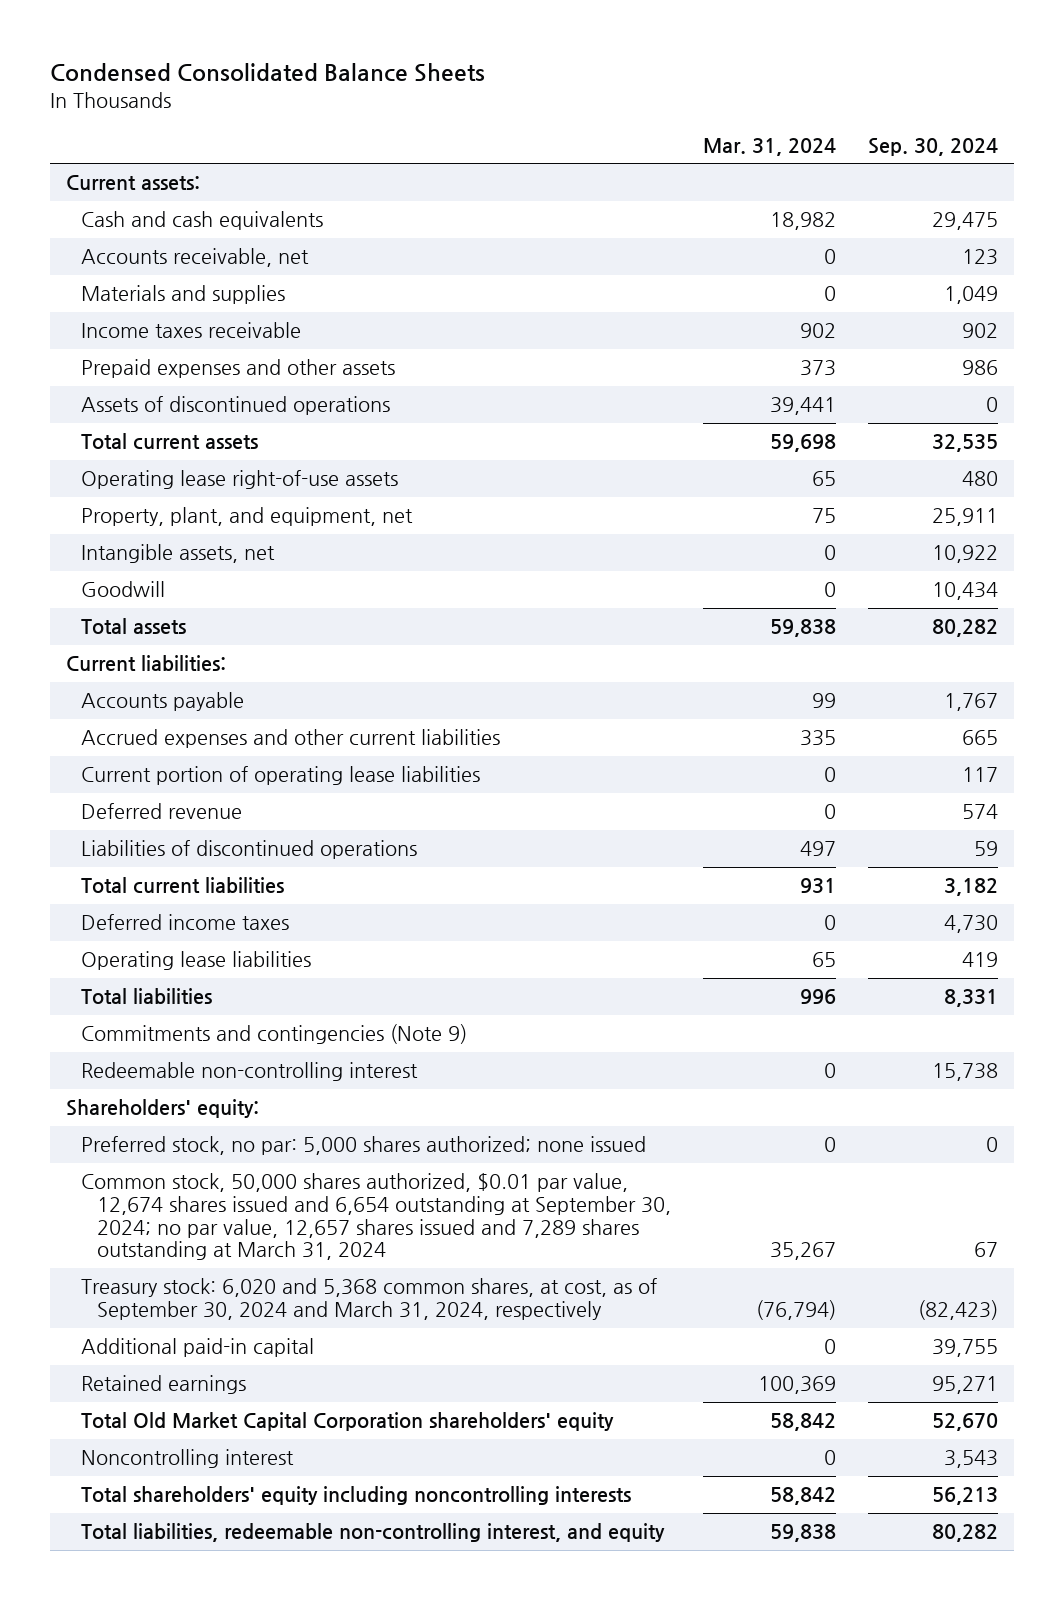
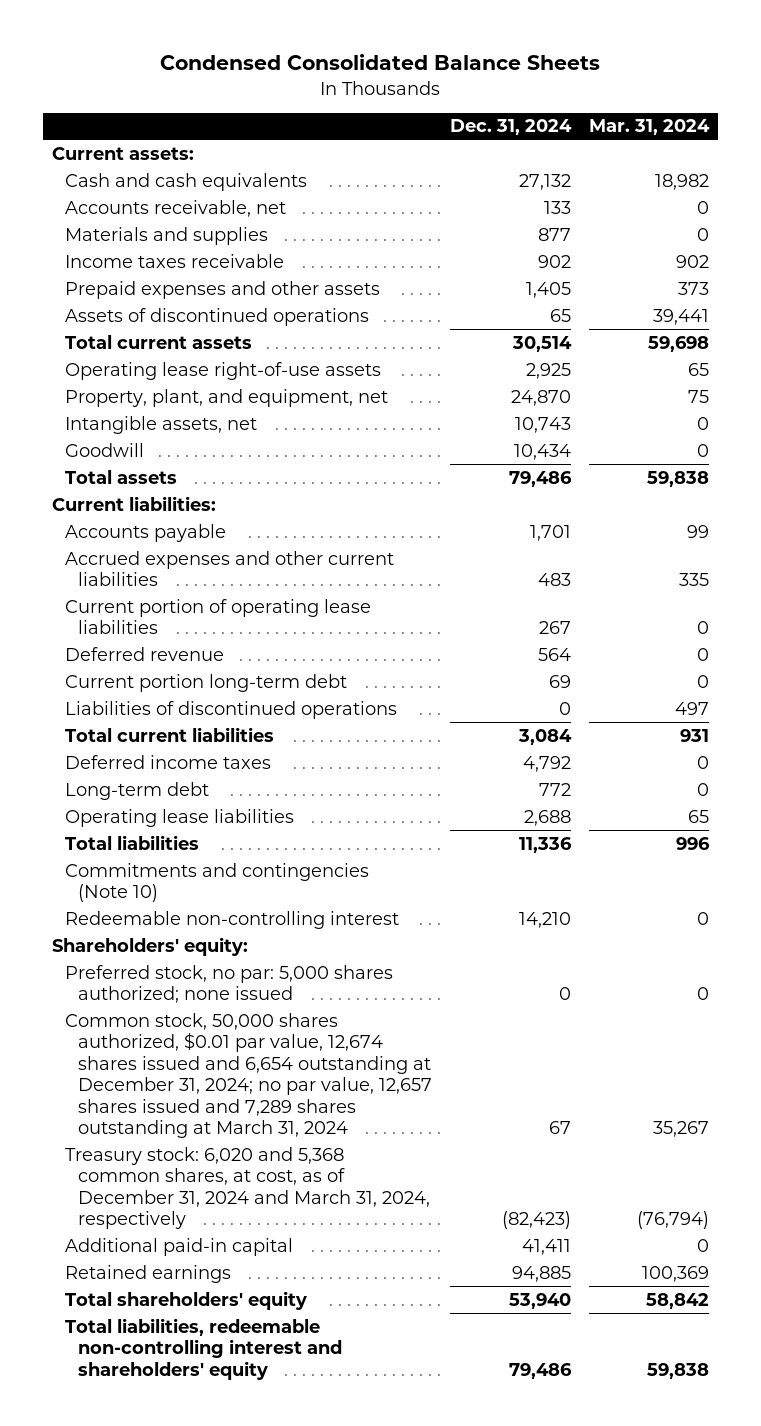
- | Mar. 31, 2024 | Sep. 30, 2024
+ | Dec. 31, 2024 | Mar. 31, 2024
+ Current portion long-term debt | 69 | 0
+ Long-term debt | 772 | 0
- Commitments and contingencies (Note 9)
+ Commitments and contingencies (Note 10)
- Common stock, 50,000 shares authorized, $0.01 par value, 12,674 shares issued and 6,654 outstanding at September 30, 2024; no par value, 12,657 shares issued and 7,289 shares outstanding at March 31, 2024 | 35,267 | 67
- Treasury stock: 6,020 and 5,368 common shares, at cost, as of September 30, 2024 and March 31, 2024, respectively | (76,794) | (82,423)
+ Common stock, 50,000 shares authorized, $0.01 par value, 12,674 shares issued and 6,654 outstanding at December 31, 2024; no par value, 12,657 shares issued and 7,289 shares outstanding at March 31, 2024 | 67 | 35,267
+ Treasury stock: 6,020 and 5,368 common shares, at cost, as of December 31, 2024 and March 31, 2024, respectively | (82,423) | (76,794)
- Total Old Market Capital Corporation shareholders' equity | 58,842 | 52,670
- Noncontrolling interest | 0 | 3,543
- Total shareholders' equity including noncontrolling interests | 58,842 | 56,213
- Total liabilities, redeemable non-controlling interest, and equity | 59,838 | 80,282
+ Total shareholders' equity | 53,940 | 58,842
+ Total liabilities, redeemable non-controlling interest and shareholders' equity | 79,486 | 59,838

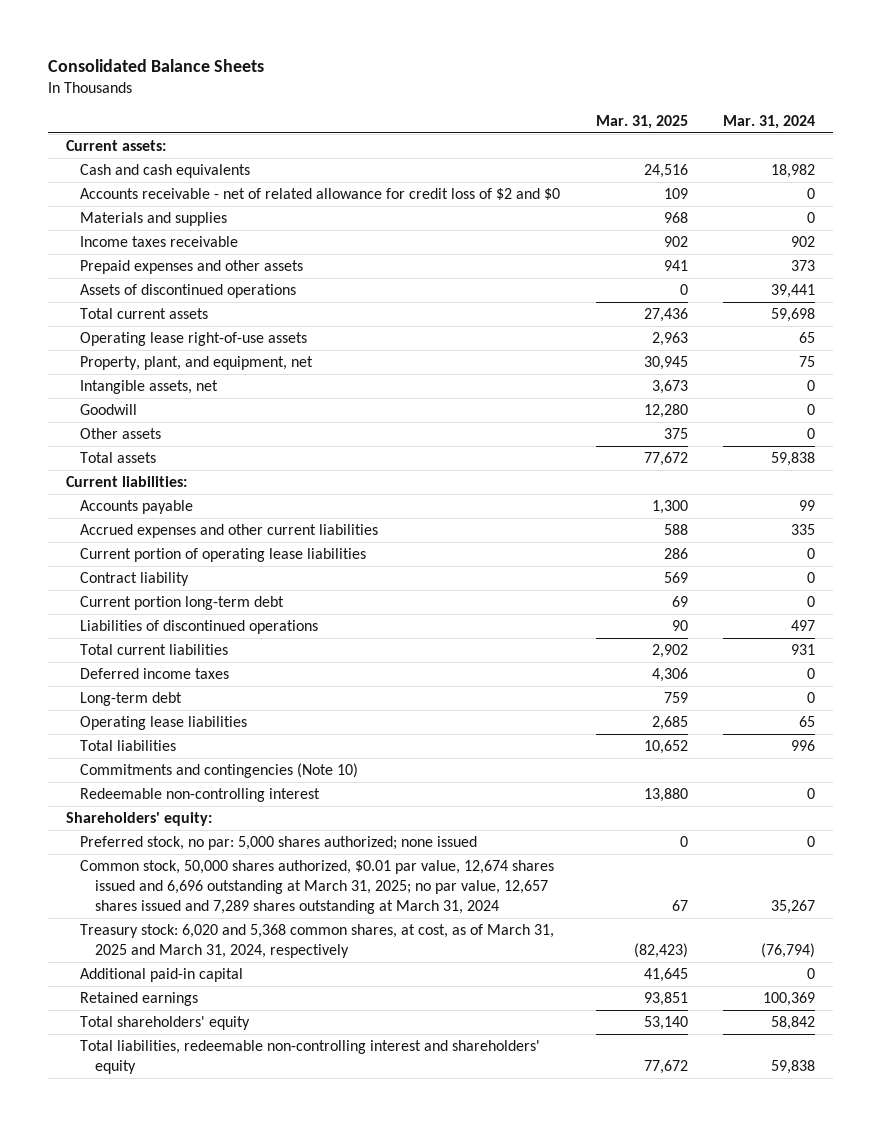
- Condensed Consolidated Balance Sheets
+ Consolidated Balance Sheets
- | Dec. 31, 2024 | Mar. 31, 2024
+ | Mar. 31, 2025 | Mar. 31, 2024
- Accounts receivable, net | 133 | 0
+ Accounts receivable - net of related allowance for credit loss of $2 and $0 | 109 | 0
+ Other assets | 375 | 0
- Deferred revenue | 564 | 0
+ Contract liability | 569 | 0
- Common stock, 50,000 shares authorized, $0.01 par value, 12,674 shares issued and 6,654 outstanding at December 31, 2024; no par value, 12,657 shares issued and 7,289 shares outstanding at March 31, 2024 | 67 | 35,267
- Treasury stock: 6,020 and 5,368 common shares, at cost, as of December 31, 2024 and March 31, 2024, respectively | (82,423) | (76,794)
+ Common stock, 50,000 shares authorized, $0.01 par value, 12,674 shares issued and 6,696 outstanding at March 31, 2025; no par value, 12,657 shares issued and 7,289 shares outstanding at March 31, 2024 | 67 | 35,267
+ Treasury stock: 6,020 and 5,368 common shares, at cost, as of March 31, 2025 and March 31, 2024, respectively | (82,423) | (76,794)

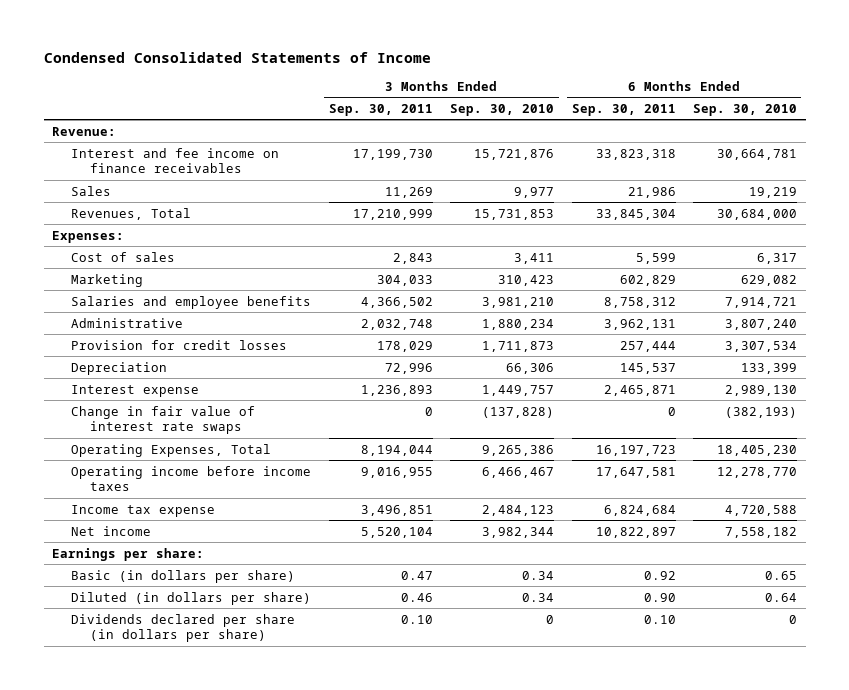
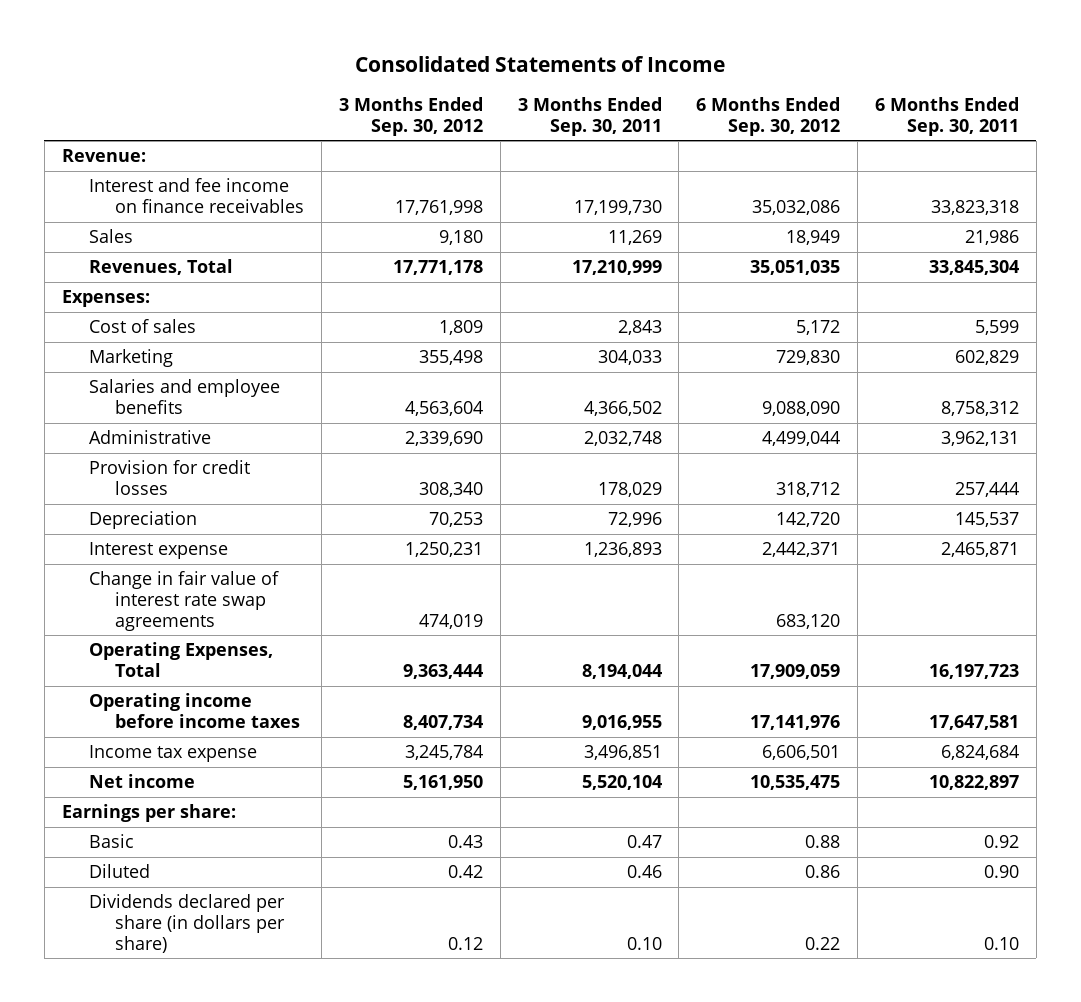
- Condensed Consolidated Statements of Income
+ Consolidated Statements of Income
- | 3 Months Ended Sep. 30, 2011 | 3 Months Ended Sep. 30, 2010 | 6 Months Ended Sep. 30, 2011 | 6 Months Ended Sep. 30, 2010
+ | 3 Months Ended Sep. 30, 2012 | 3 Months Ended Sep. 30, 2011 | 6 Months Ended Sep. 30, 2012 | 6 Months Ended Sep. 30, 2011
- Change in fair value of interest rate swaps | 0 | (137,828) | 0 | (382,193)
+ Change in fair value of interest rate swap agreements | 474,019 | | 683,120 |
- Basic (in dollars per share) | 0.47 | 0.34 | 0.92 | 0.65
- Diluted (in dollars per share) | 0.46 | 0.34 | 0.90 | 0.64
+ Basic | 0.43 | 0.47 | 0.88 | 0.92
+ Diluted | 0.42 | 0.46 | 0.86 | 0.90

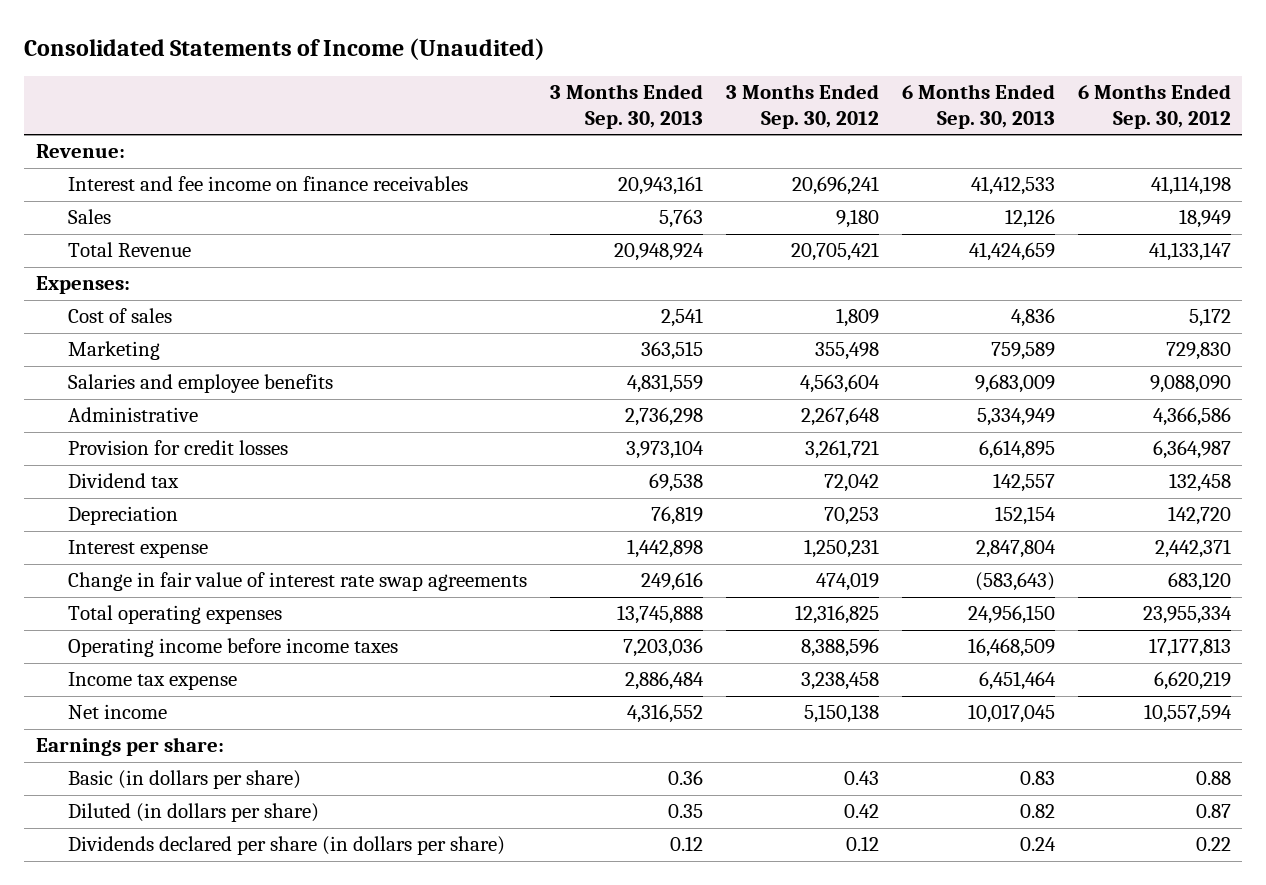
- Consolidated Statements of Income
+ Consolidated Statements of Income (Unaudited)
- | 3 Months Ended Sep. 30, 2012 | 3 Months Ended Sep. 30, 2011 | 6 Months Ended Sep. 30, 2012 | 6 Months Ended Sep. 30, 2011
+ | 3 Months Ended Sep. 30, 2013 | 3 Months Ended Sep. 30, 2012 | 6 Months Ended Sep. 30, 2013 | 6 Months Ended Sep. 30, 2012
- Interest and fee income on finance receivables | 17,761,998 | 17,199,730 | 35,032,086 | 33,823,318
+ Interest and fee income on finance receivables | 20,943,161 | 20,696,241 | 41,412,533 | 41,114,198
- Revenues, Total | 17,771,178 | 17,210,999 | 35,051,035 | 33,845,304
+ Total Revenue | 20,948,924 | 20,705,421 | 41,424,659 | 41,133,147
- Administrative | 2,339,690 | 2,032,748 | 4,499,044 | 3,962,131
- Provision for credit losses | 308,340 | 178,029 | 318,712 | 257,444
+ Administrative | 2,736,298 | 2,267,648 | 5,334,949 | 4,366,586
+ Provision for credit losses | 3,973,104 | 3,261,721 | 6,614,895 | 6,364,987
+ Dividend tax | 69,538 | 72,042 | 142,557 | 132,458
- Operating Expenses, Total | 9,363,444 | 8,194,044 | 17,909,059 | 16,197,723
- Operating income before income taxes | 8,407,734 | 9,016,955 | 17,141,976 | 17,647,581
- Income tax expense | 3,245,784 | 3,496,851 | 6,606,501 | 6,824,684
- Net income | 5,161,950 | 5,520,104 | 10,535,475 | 10,822,897
+ Total operating expenses | 13,745,888 | 12,316,825 | 24,956,150 | 23,955,334
+ Operating income before income taxes | 7,203,036 | 8,388,596 | 16,468,509 | 17,177,813
+ Income tax expense | 2,886,484 | 3,238,458 | 6,451,464 | 6,620,219
+ Net income | 4,316,552 | 5,150,138 | 10,017,045 | 10,557,594
- Basic | 0.43 | 0.47 | 0.88 | 0.92
- Diluted | 0.42 | 0.46 | 0.86 | 0.90
+ Basic (in dollars per share) | 0.36 | 0.43 | 0.83 | 0.88
+ Diluted (in dollars per share) | 0.35 | 0.42 | 0.82 | 0.87

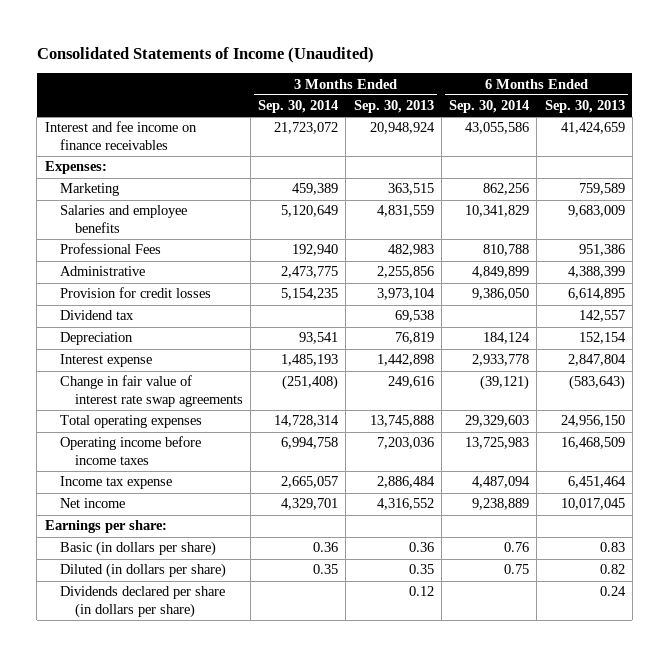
- | 3 Months Ended Sep. 30, 2013 | 3 Months Ended Sep. 30, 2012 | 6 Months Ended Sep. 30, 2013 | 6 Months Ended Sep. 30, 2012
+ | 3 Months Ended Sep. 30, 2014 | 3 Months Ended Sep. 30, 2013 | 6 Months Ended Sep. 30, 2014 | 6 Months Ended Sep. 30, 2013
- Revenue:
- Interest and fee income on finance receivables | 20,943,161 | 20,696,241 | 41,412,533 | 41,114,198
- Sales | 5,763 | 9,180 | 12,126 | 18,949
- Total Revenue | 20,948,924 | 20,705,421 | 41,424,659 | 41,133,147
+ Interest and fee income on finance receivables | 21,723,072 | 20,948,924 | 43,055,586 | 41,424,659
- Cost of sales | 2,541 | 1,809 | 4,836 | 5,172
- Administrative | 2,736,298 | 2,267,648 | 5,334,949 | 4,366,586
+ Professional Fees | 192,940 | 482,983 | 810,788 | 951,386
+ Administrative | 2,473,775 | 2,255,856 | 4,849,899 | 4,388,399

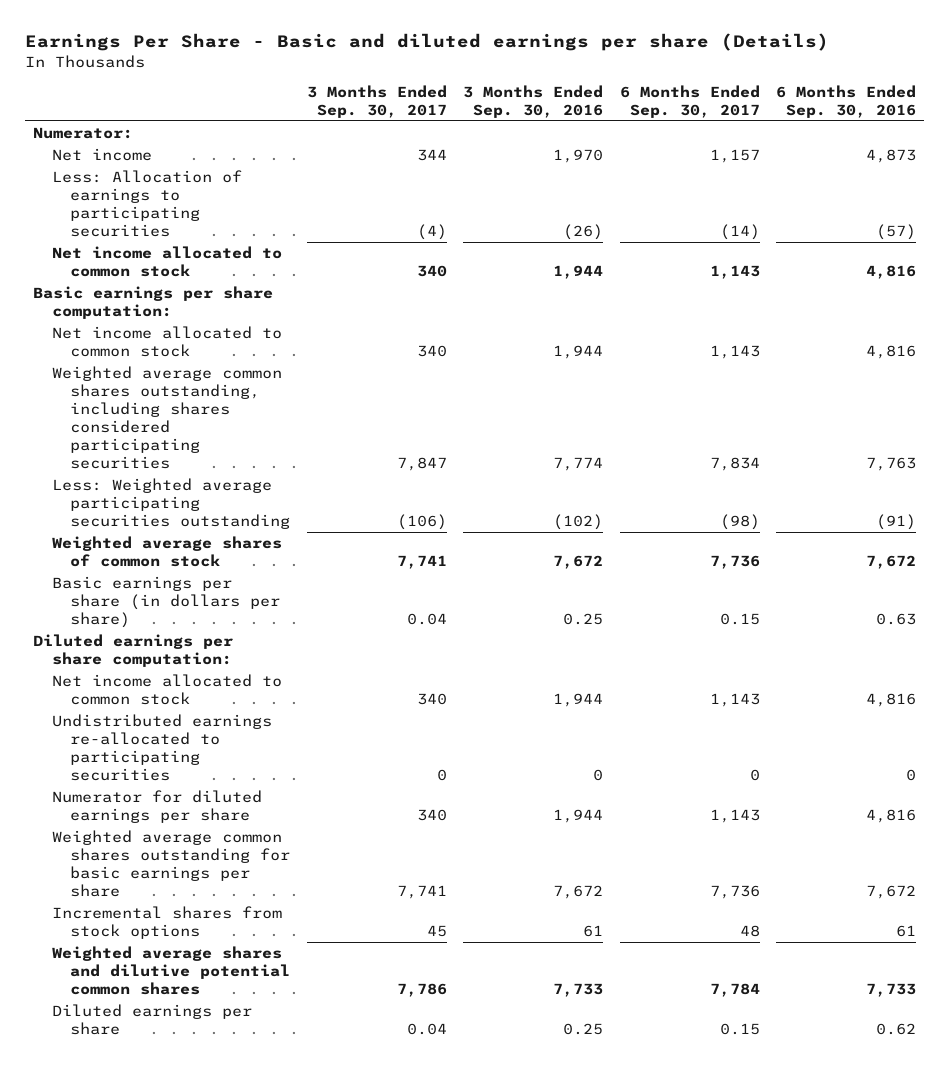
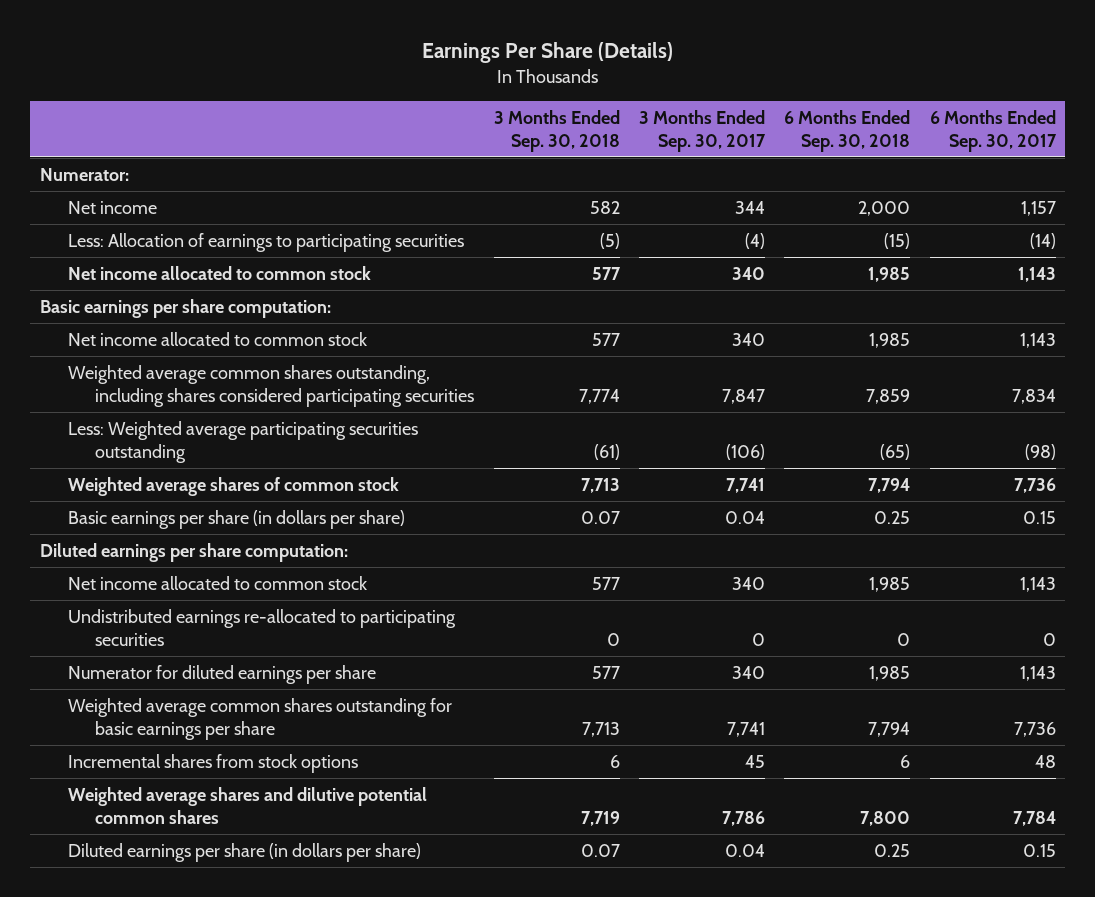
- Earnings Per Share - Basic and diluted earnings per share (Details)
+ Earnings Per Share (Details)
- | 3 Months Ended Sep. 30, 2017 | 3 Months Ended Sep. 30, 2016 | 6 Months Ended Sep. 30, 2017 | 6 Months Ended Sep. 30, 2016
+ | 3 Months Ended Sep. 30, 2018 | 3 Months Ended Sep. 30, 2017 | 6 Months Ended Sep. 30, 2018 | 6 Months Ended Sep. 30, 2017
- Diluted earnings per share | 0.04 | 0.25 | 0.15 | 0.62
+ Diluted earnings per share (in dollars per share) | 0.07 | 0.04 | 0.25 | 0.15

